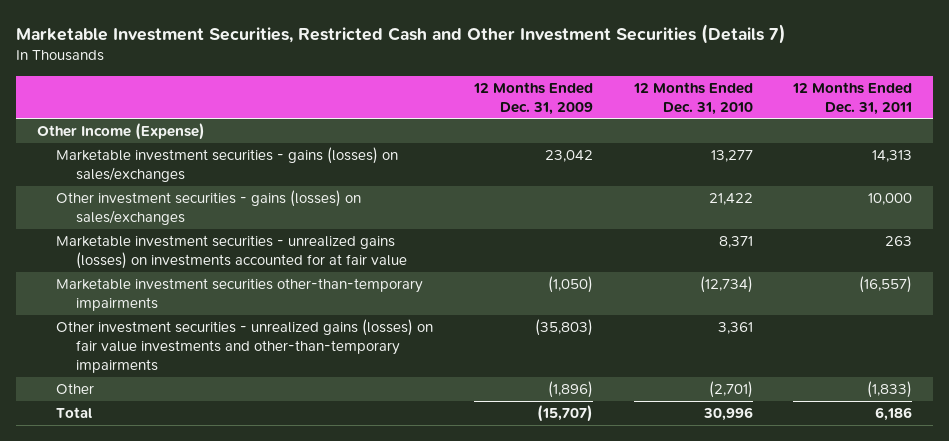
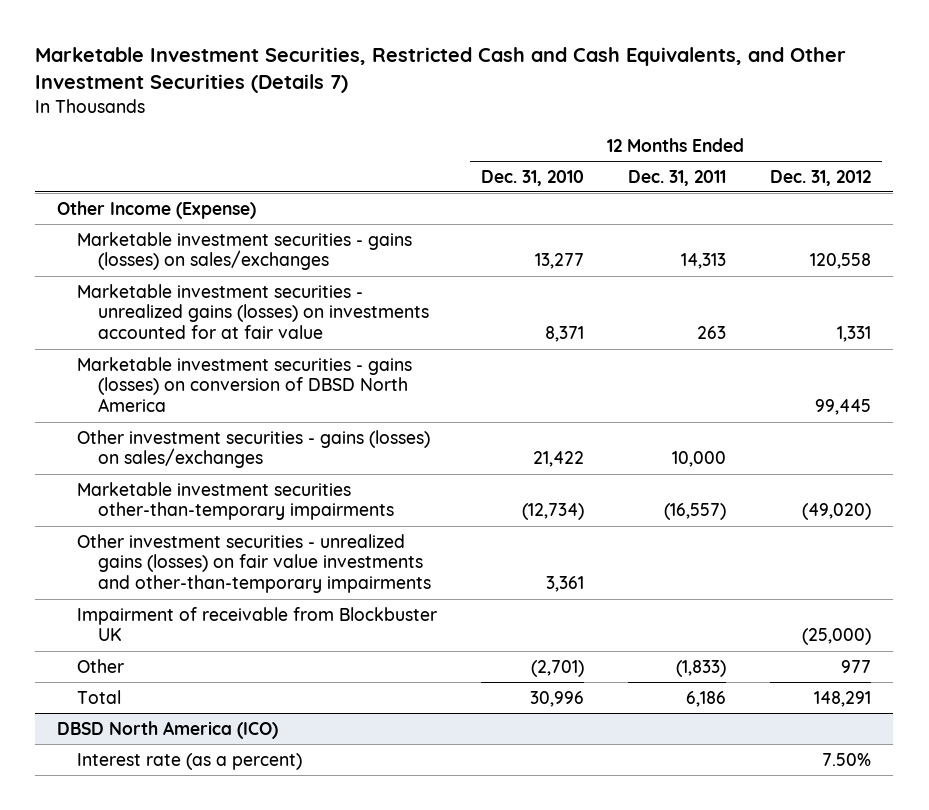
- Marketable Investment Securities, Restricted Cash and Other Investment Securities (Details 7)
+ Marketable Investment Securities, Restricted Cash and Cash Equivalents, and Other Investment Securities (Details 7)
- | 12 Months Ended Dec. 31, 2009 | 12 Months Ended Dec. 31, 2010 | 12 Months Ended Dec. 31, 2011
+ | 12 Months Ended Dec. 31, 2010 | 12 Months Ended Dec. 31, 2011 | 12 Months Ended Dec. 31, 2012
+ Marketable investment securities - gains (losses) on conversion of DBSD North America | | | 99,445
moved down: Other investment securities - gains (losses) on sales/exchanges | 21,422 | 10,000 |
+ Impairment of receivable from Blockbuster UK | | | (25,000)
+ DBSD North America (ICO)
+ Interest rate (as a percent) | | | 7.50%

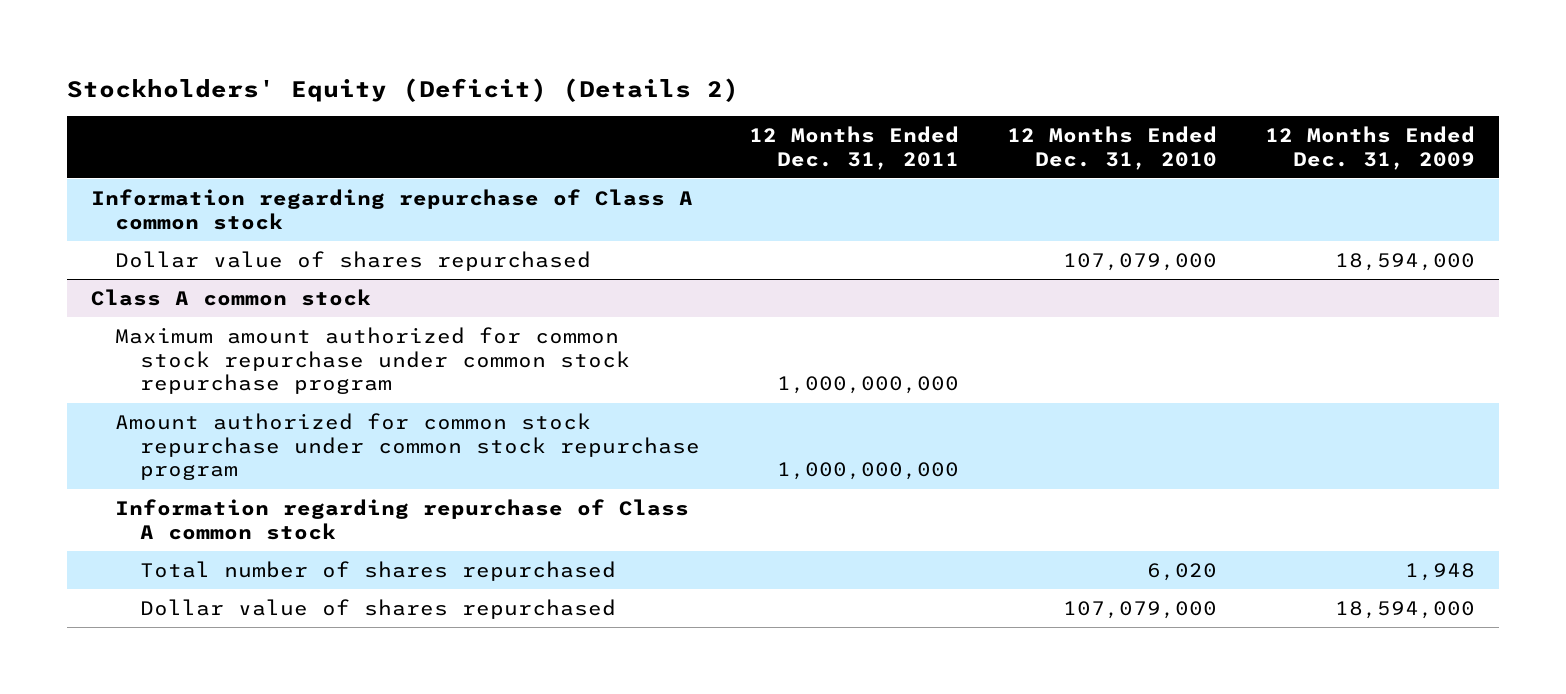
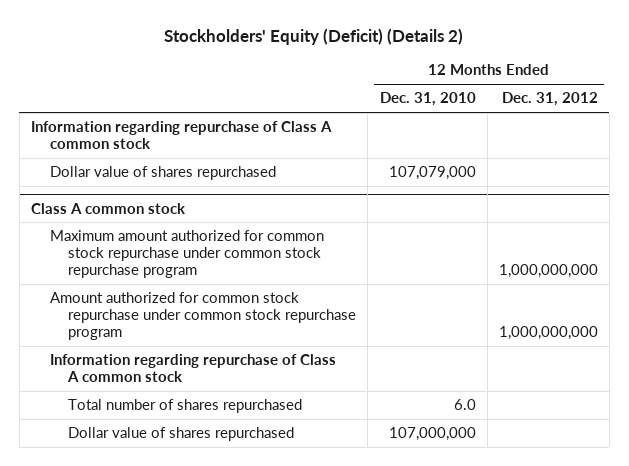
- | 12 Months Ended Dec. 31, 2011 | 12 Months Ended Dec. 31, 2010 | 12 Months Ended Dec. 31, 2009
+ | 12 Months Ended Dec. 31, 2010 | 12 Months Ended Dec. 31, 2012
@ Class A common stock
- Total number of shares repurchased | | 6,020 | 1,948
- Dollar value of shares repurchased | | 107,079,000 | 18,594,000
+ Total number of shares repurchased | 6.0 |
+ Dollar value of shares repurchased | 107,000,000 |

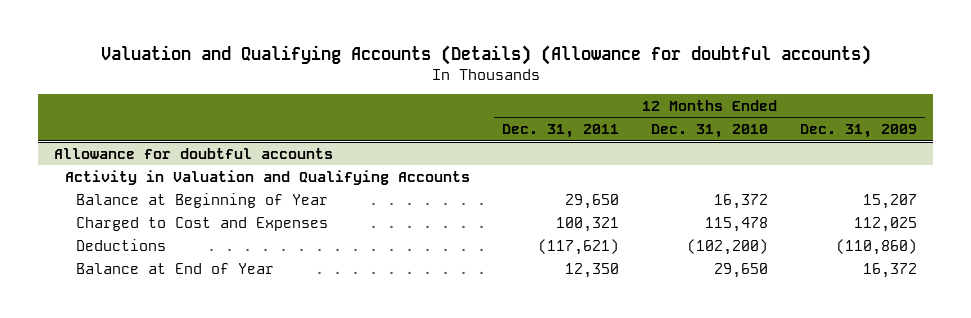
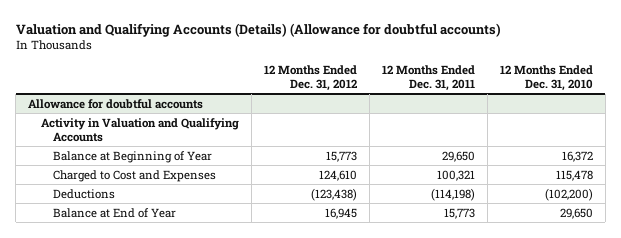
- | 12 Months Ended Dec. 31, 2011 | 12 Months Ended Dec. 31, 2010 | 12 Months Ended Dec. 31, 2009
+ | 12 Months Ended Dec. 31, 2012 | 12 Months Ended Dec. 31, 2011 | 12 Months Ended Dec. 31, 2010
@ Allowance for doubtful accounts
- Deductions | (117,621) | (102,200) | (110,860)
- Balance at End of Year | 12,350 | 29,650 | 16,372
+ Deductions | (123,438) | (114,198) | (102,200)
+ Balance at End of Year | 16,945 | 15,773 | 29,650

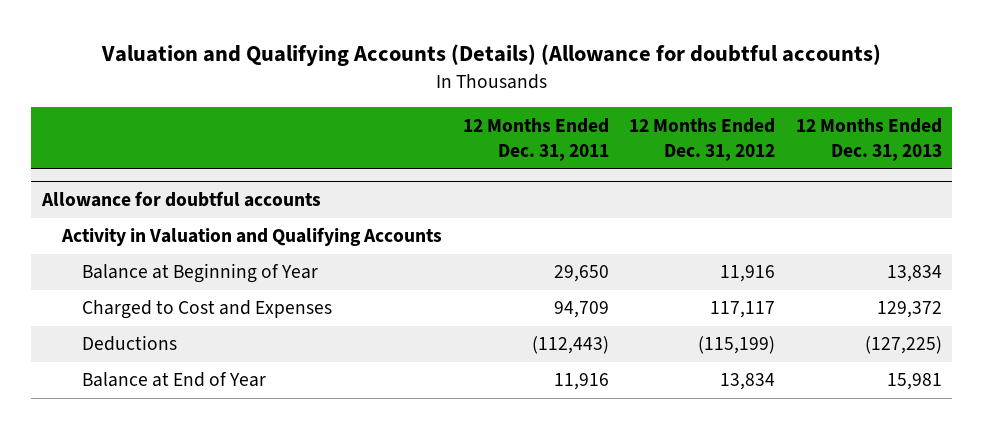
- | 12 Months Ended Dec. 31, 2012 | 12 Months Ended Dec. 31, 2011 | 12 Months Ended Dec. 31, 2010
+ | 12 Months Ended Dec. 31, 2011 | 12 Months Ended Dec. 31, 2012 | 12 Months Ended Dec. 31, 2013
@ Allowance for doubtful accounts
- Balance at Beginning of Year | 15,773 | 29,650 | 16,372
- Charged to Cost and Expenses | 124,610 | 100,321 | 115,478
- Deductions | (123,438) | (114,198) | (102,200)
- Balance at End of Year | 16,945 | 15,773 | 29,650
+ Balance at Beginning of Year | 29,650 | 11,916 | 13,834
+ Charged to Cost and Expenses | 94,709 | 117,117 | 129,372
+ Deductions | (112,443) | (115,199) | (127,225)
+ Balance at End of Year | 11,916 | 13,834 | 15,981

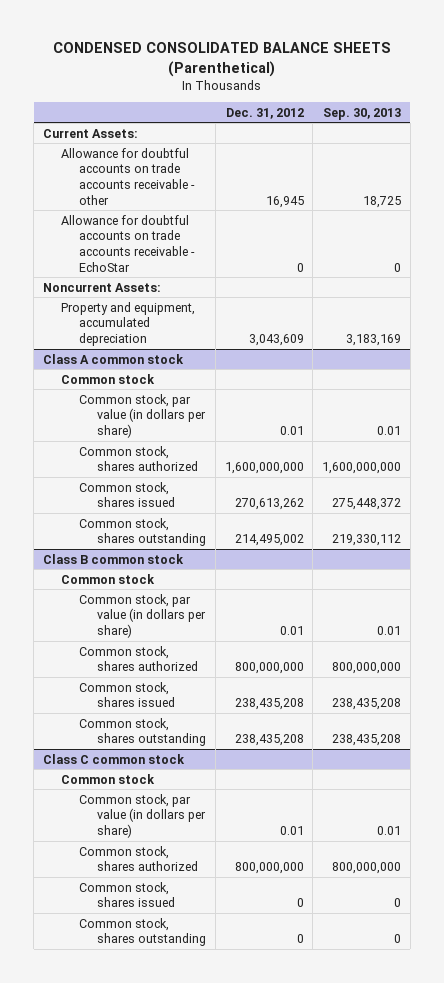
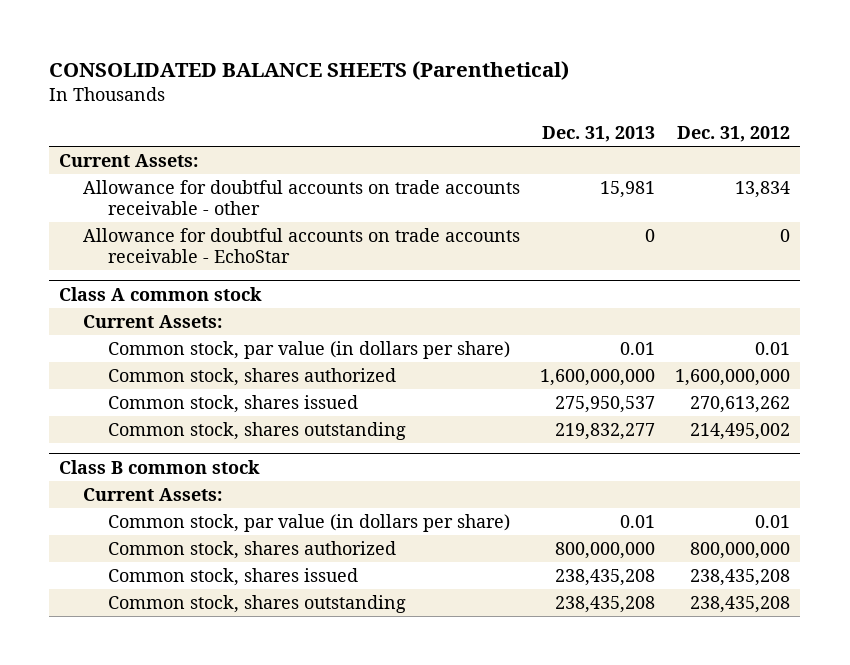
- CONDENSED CONSOLIDATED BALANCE SHEETS (Parenthetical)
+ CONSOLIDATED BALANCE SHEETS (Parenthetical)
- | Dec. 31, 2012 | Sep. 30, 2013
+ | Dec. 31, 2013 | Dec. 31, 2012
- Allowance for doubtful accounts on trade accounts receivable - other | 16,945 | 18,725
+ Allowance for doubtful accounts on trade accounts receivable - other | 15,981 | 13,834
- Noncurrent Assets:
- Property and equipment, accumulated depreciation | 3,043,609 | 3,183,169
@ Class A common stock
- Common stock
+ Current Assets:
@ Class B common stock
- Common stock
+ Current Assets:
- Class C common stock
- Common stock
- Common stock, par value (in dollars per share) | 0.01 | 0.01
- Common stock, shares authorized | 800,000,000 | 800,000,000
- Common stock, shares issued | 0 | 0
- Common stock, shares outstanding | 0 | 0

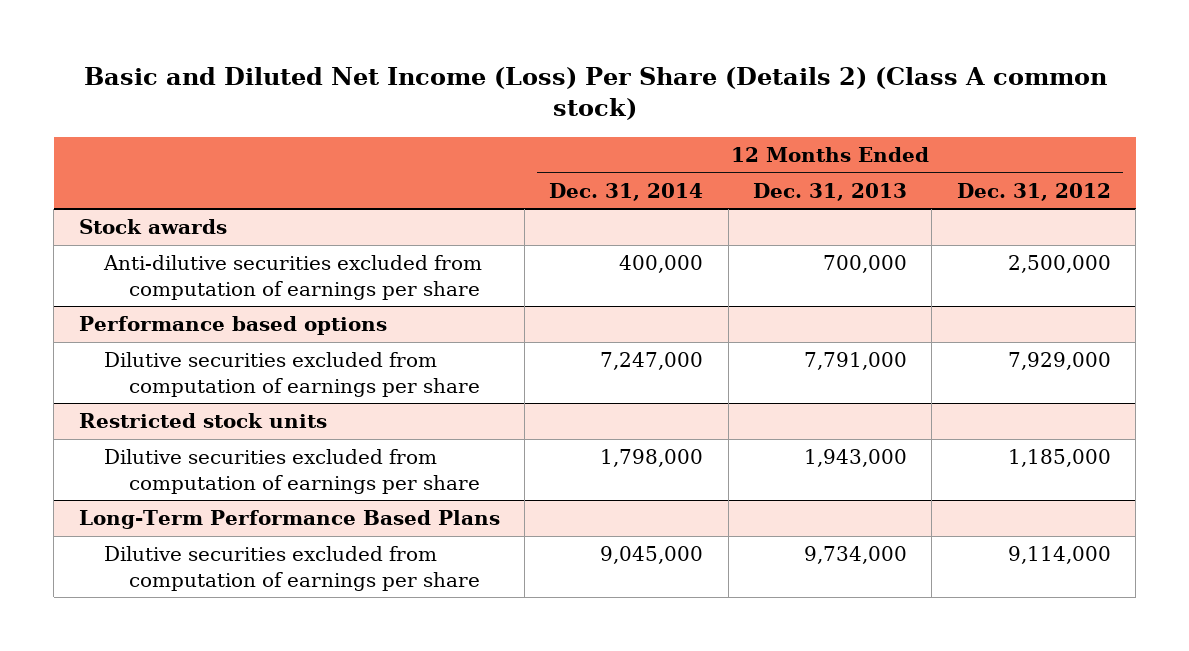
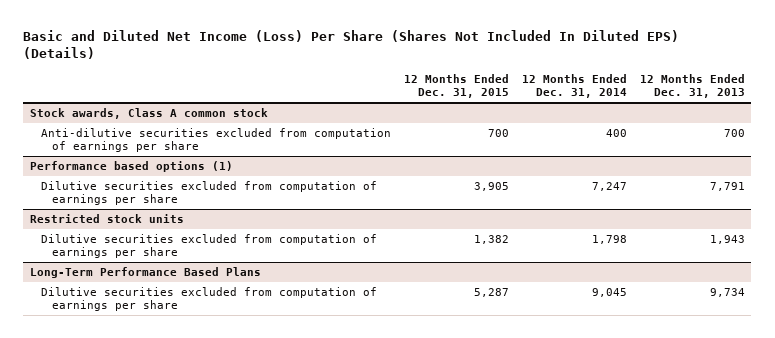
- Basic and Diluted Net Income (Loss) Per Share (Details 2) (Class A common stock)
+ Basic and Diluted Net Income (Loss) Per Share (Shares Not Included In Diluted EPS) (Details)
- | 12 Months Ended Dec. 31, 2014 | 12 Months Ended Dec. 31, 2013 | 12 Months Ended Dec. 31, 2012
+ | 12 Months Ended Dec. 31, 2015 | 12 Months Ended Dec. 31, 2014 | 12 Months Ended Dec. 31, 2013
- Stock awards
- Anti-dilutive securities excluded from computation of earnings per share | 400,000 | 700,000 | 2,500,000
- Performance based options
- Dilutive securities excluded from computation of earnings per share | 7,247,000 | 7,791,000 | 7,929,000
+ Stock awards, Class A common stock
+ Anti-dilutive securities excluded from computation of earnings per share | 700 | 400 | 700
+ Performance based options (1)
+ Dilutive securities excluded from computation of earnings per share | 3,905 | 7,247 | 7,791
@ Restricted stock units
- Dilutive securities excluded from computation of earnings per share | 1,798,000 | 1,943,000 | 1,185,000
+ Dilutive securities excluded from computation of earnings per share | 1,382 | 1,798 | 1,943
@ Long-Term Performance Based Plans
- Dilutive securities excluded from computation of earnings per share | 9,045,000 | 9,734,000 | 9,114,000
+ Dilutive securities excluded from computation of earnings per share | 5,287 | 9,045 | 9,734

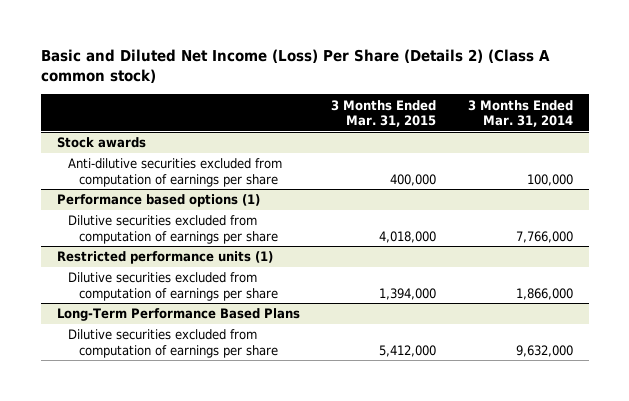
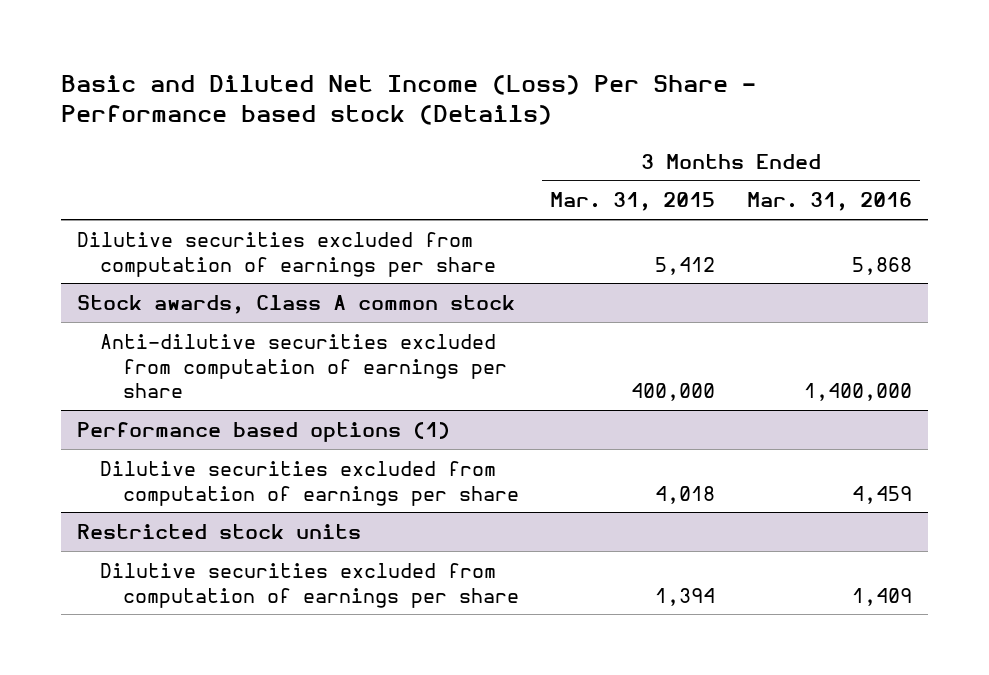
- Basic and Diluted Net Income (Loss) Per Share (Details 2) (Class A common stock)
+ Basic and Diluted Net Income (Loss) Per Share - Performance based stock (Details)
- | 3 Months Ended Mar. 31, 2015 | 3 Months Ended Mar. 31, 2014
+ | 3 Months Ended Mar. 31, 2015 | 3 Months Ended Mar. 31, 2016
- Stock awards
+ Dilutive securities excluded from computation of earnings per share | 5,412 | 5,868
+ Stock awards, Class A common stock
@ Performance based options (1)
- Dilutive securities excluded from computation of earnings per share | 4,018,000 | 7,766,000
- Restricted performance units (1)
- Dilutive securities excluded from computation of earnings per share | 1,394,000 | 1,866,000
- Long-Term Performance Based Plans
- Dilutive securities excluded from computation of earnings per share | 5,412,000 | 9,632,000
@ Performance based options (1)
+ Dilutive securities excluded from computation of earnings per share | 4,018 | 4,459
+ Restricted stock units
+ Dilutive securities excluded from computation of earnings per share | 1,394 | 1,409

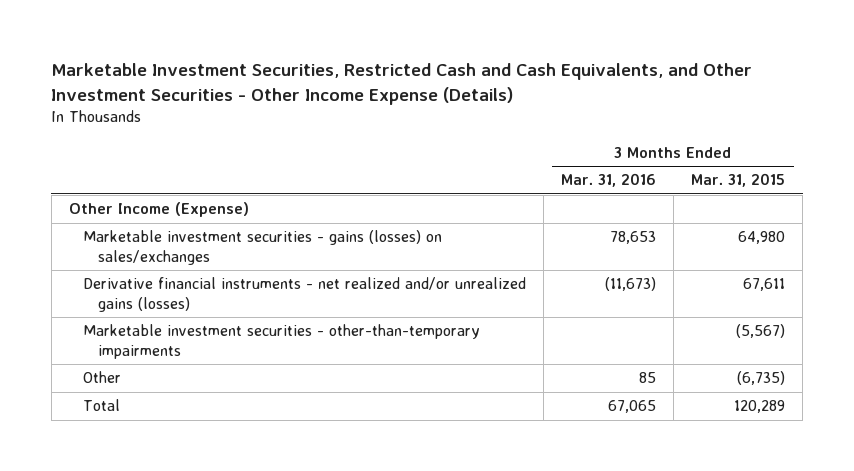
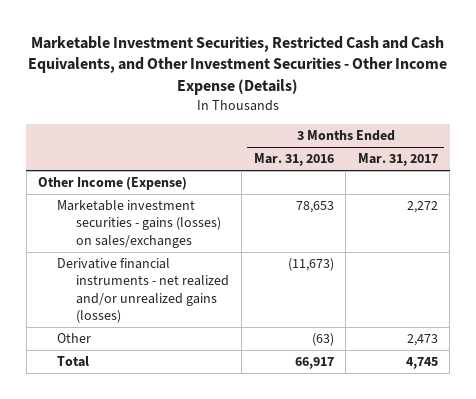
- | 3 Months Ended Mar. 31, 2016 | 3 Months Ended Mar. 31, 2015
+ | 3 Months Ended Mar. 31, 2016 | 3 Months Ended Mar. 31, 2017
- Marketable investment securities - other-than-temporary impairments | | (5,567)
- Other | 85 | (6,735)
- Total | 67,065 | 120,289
+ Other | (63) | 2,473
+ Total | 66,917 | 4,745

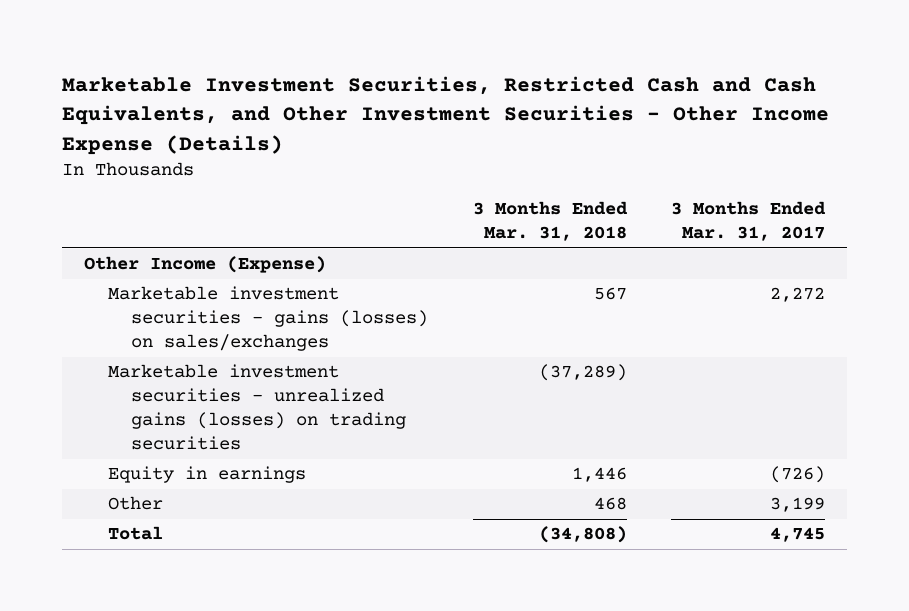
- | 3 Months Ended Mar. 31, 2016 | 3 Months Ended Mar. 31, 2017
+ | 3 Months Ended Mar. 31, 2018 | 3 Months Ended Mar. 31, 2017
- Derivative financial instruments - net realized and/or unrealized gains (losses) | (11,673) |
- Other | (63) | 2,473
+ Marketable investment securities - unrealized gains (losses) on trading securities | (37,289) |
+ Equity in earnings | 1,446 | (726)
+ Other | 468 | 3,199

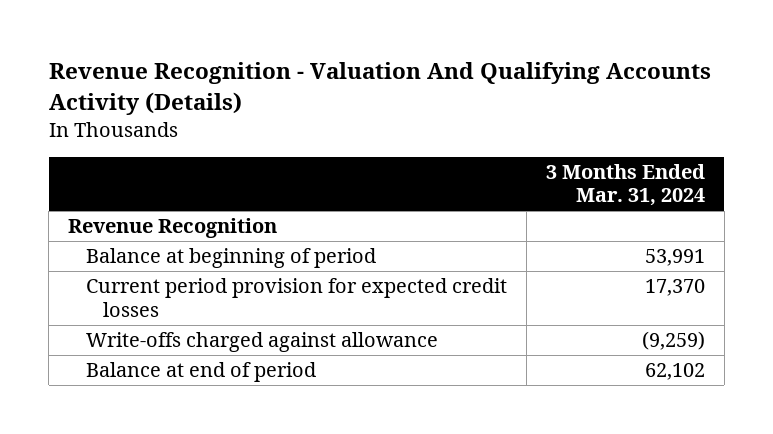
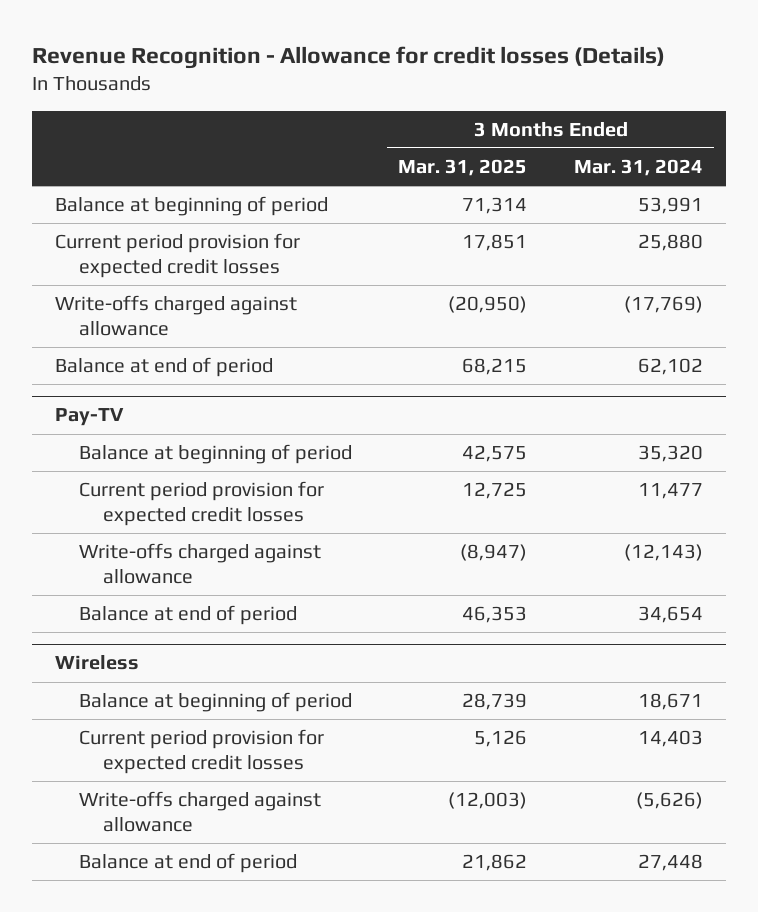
- Revenue Recognition - Valuation And Qualifying Accounts Activity (Details)
+ Revenue Recognition - Allowance for credit losses (Details)
- | 3 Months Ended Mar. 31, 2024
+ | 3 Months Ended Mar. 31, 2025 | 3 Months Ended Mar. 31, 2024
- Revenue Recognition
- Current period provision for expected credit losses | 17,370
- Write-offs charged against allowance | (9,259)
+ Current period provision for expected credit losses | 17,851 | 25,880
+ Write-offs charged against allowance | (20,950) | (17,769)
+ Pay-TV
+ Balance at beginning of period | 42,575 | 35,320
+ Current period provision for expected credit losses | 12,725 | 11,477
+ Write-offs charged against allowance | (8,947) | (12,143)
+ Balance at end of period | 46,353 | 34,654
+ Wireless
+ Balance at beginning of period | 28,739 | 18,671
+ Current period provision for expected credit losses | 5,126 | 14,403
+ Write-offs charged against allowance | (12,003) | (5,626)
+ Balance at end of period | 21,862 | 27,448

